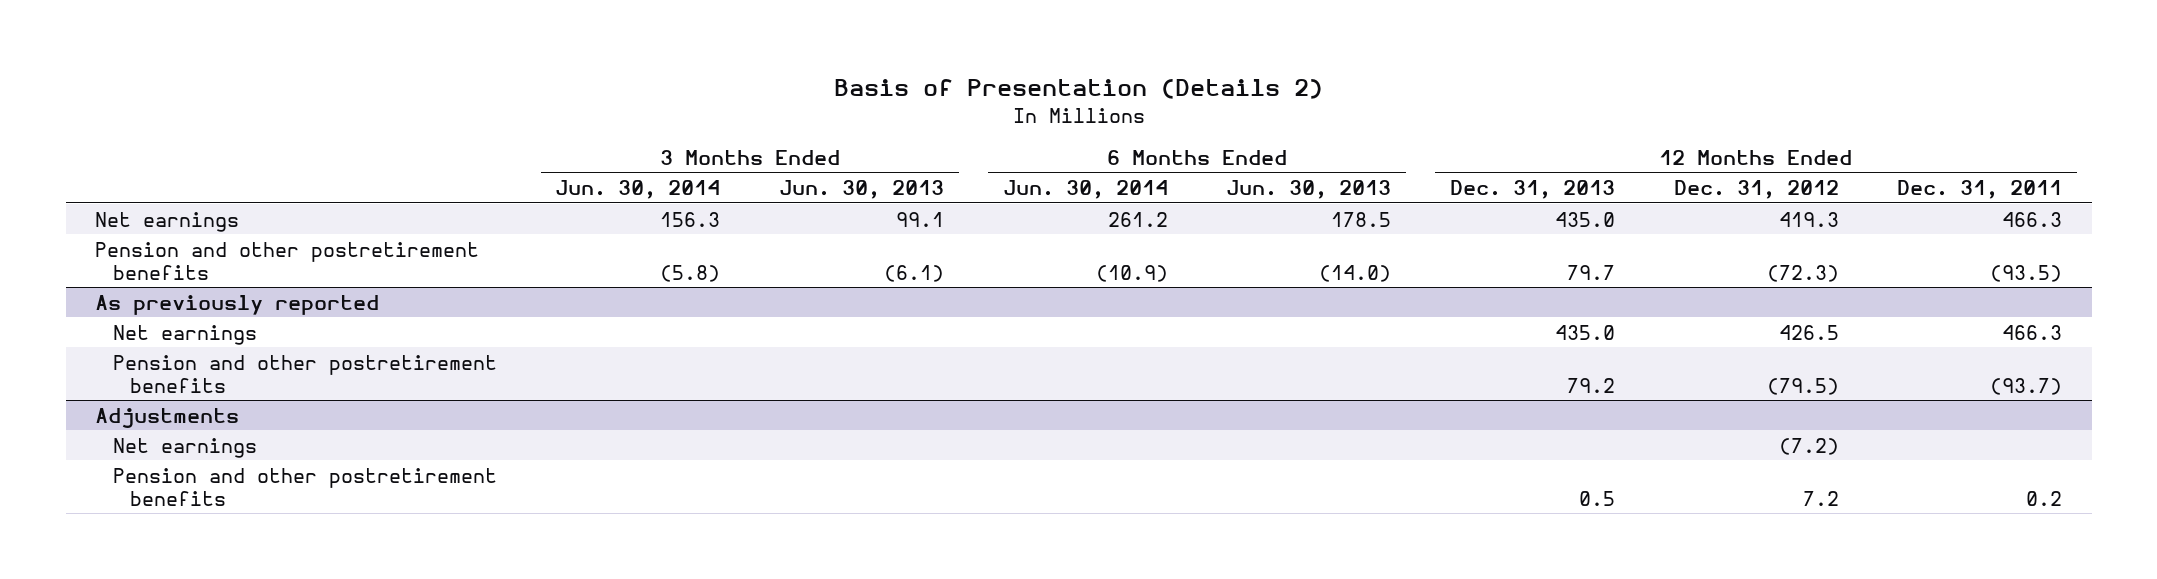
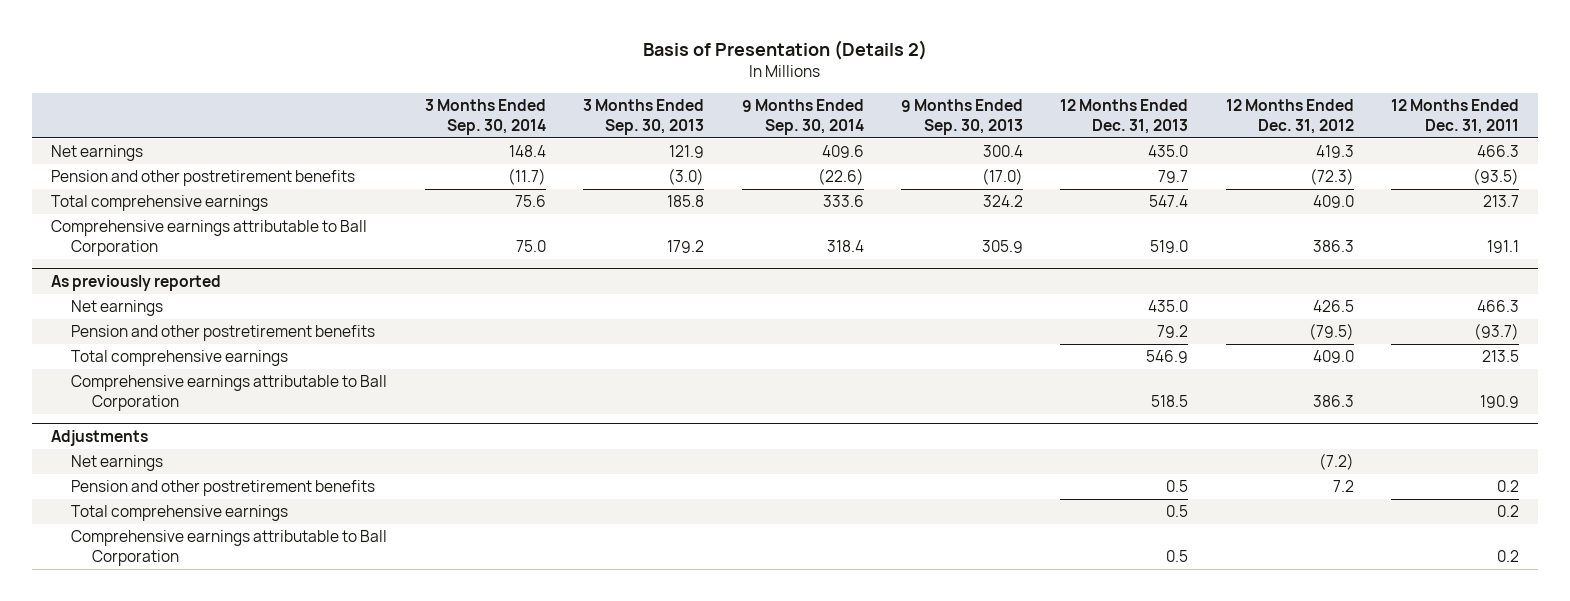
- | 3 Months Ended Jun. 30, 2014 | 3 Months Ended Jun. 30, 2013 | 6 Months Ended Jun. 30, 2014 | 6 Months Ended Jun. 30, 2013 | 12 Months Ended Dec. 31, 2013 | 12 Months Ended Dec. 31, 2012 | 12 Months Ended Dec. 31, 2011
+ | 3 Months Ended Sep. 30, 2014 | 3 Months Ended Sep. 30, 2013 | 9 Months Ended Sep. 30, 2014 | 9 Months Ended Sep. 30, 2013 | 12 Months Ended Dec. 31, 2013 | 12 Months Ended Dec. 31, 2012 | 12 Months Ended Dec. 31, 2011
+ Total comprehensive earnings | 75.6 | 185.8 | 333.6 | 324.2 | 547.4 | 409.0 | 213.7
+ Comprehensive earnings attributable to Ball Corporation | 75.0 | 179.2 | 318.4 | 305.9 | 519.0 | 386.3 | 191.1
@ As previously reported
+ Total comprehensive earnings | | | | | 546.9 | 409.0 | 213.5
+ Comprehensive earnings attributable to Ball Corporation | | | | | 518.5 | 386.3 | 190.9
@ Adjustments
+ Total comprehensive earnings | | | | | 0.5 | | 0.2
+ Comprehensive earnings attributable to Ball Corporation | | | | | 0.5 | | 0.2

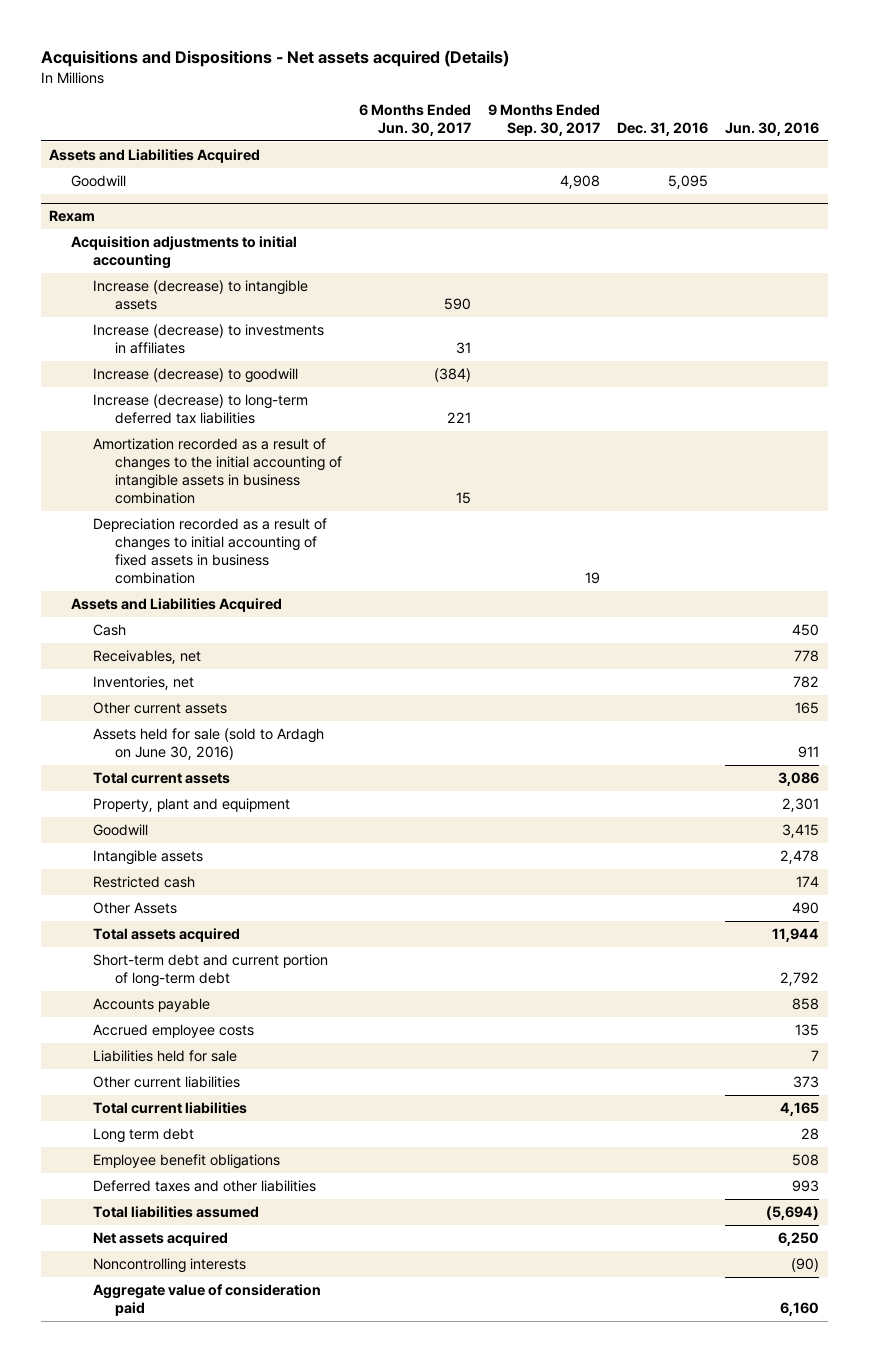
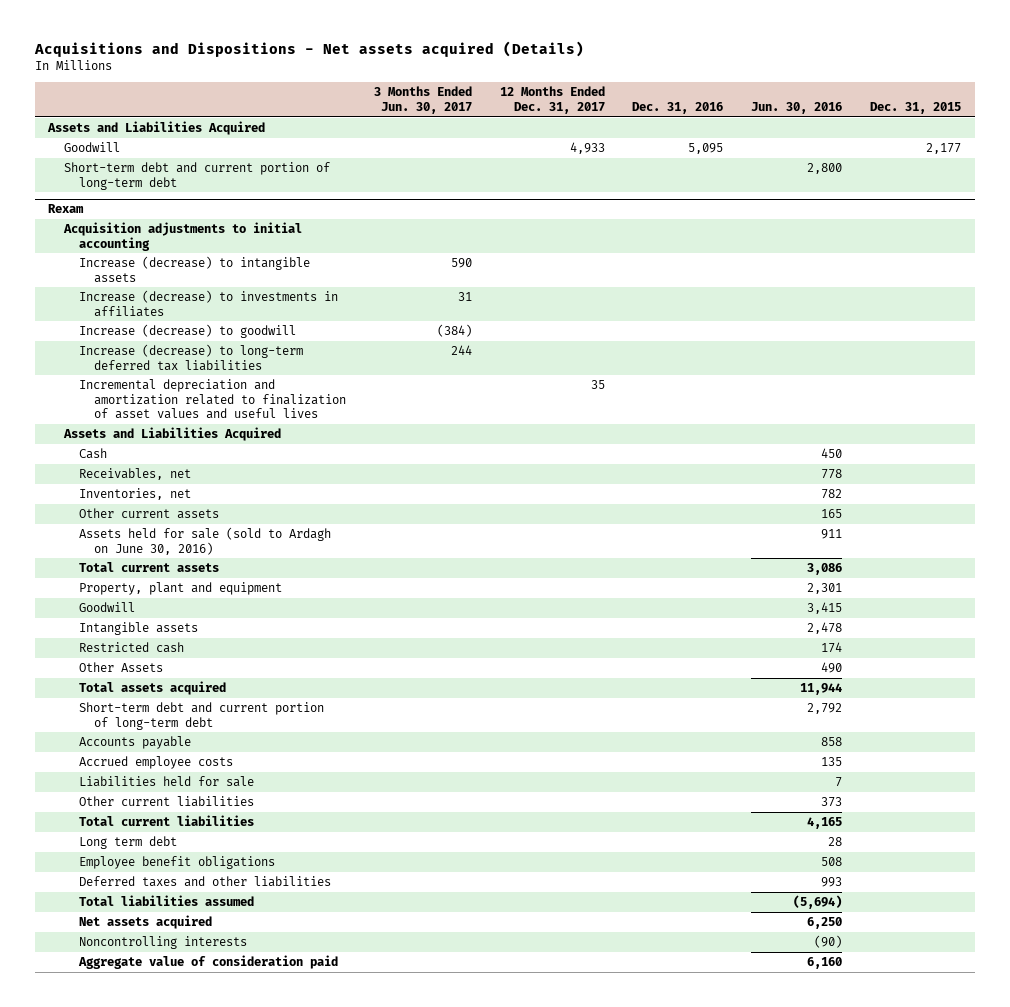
- | 6 Months Ended Jun. 30, 2017 | 9 Months Ended Sep. 30, 2017 | Dec. 31, 2016 | Jun. 30, 2016
+ | 3 Months Ended Jun. 30, 2017 | 12 Months Ended Dec. 31, 2017 | Dec. 31, 2016 | Jun. 30, 2016 | Dec. 31, 2015
+ Short-term debt and current portion of long-term debt | | | | 2,800 |
@ Rexam
- Amortization recorded as a result of changes to the initial accounting of intangible assets in business combination | 15 | | |
- Depreciation recorded as a result of changes to initial accounting of fixed assets in business combination | | 19 | |
+ Incremental depreciation and amortization related to finalization of asset values and useful lives | | 35 | | |

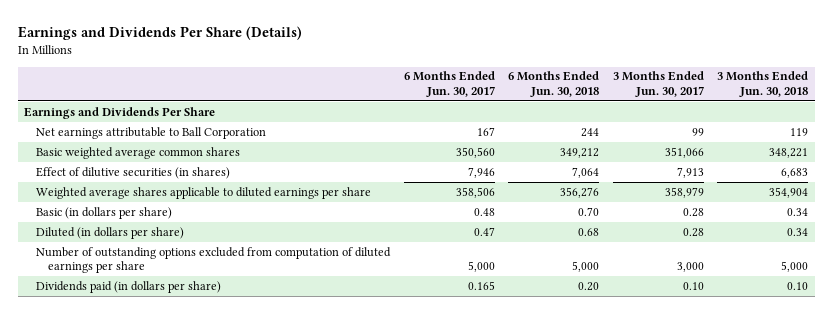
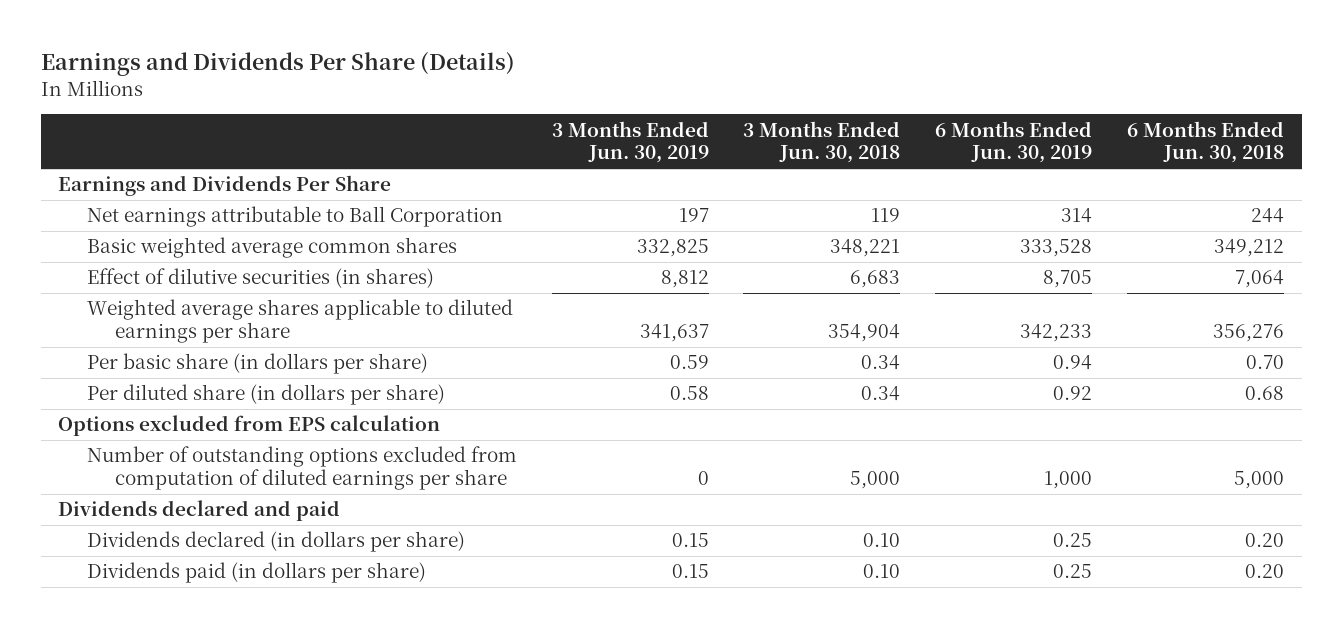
- | 6 Months Ended Jun. 30, 2017 | 6 Months Ended Jun. 30, 2018 | 3 Months Ended Jun. 30, 2017 | 3 Months Ended Jun. 30, 2018
+ | 3 Months Ended Jun. 30, 2019 | 3 Months Ended Jun. 30, 2018 | 6 Months Ended Jun. 30, 2019 | 6 Months Ended Jun. 30, 2018
- Basic (in dollars per share) | 0.48 | 0.70 | 0.28 | 0.34
- Diluted (in dollars per share) | 0.47 | 0.68 | 0.28 | 0.34
+ Per basic share (in dollars per share) | 0.59 | 0.34 | 0.94 | 0.70
+ Per diluted share (in dollars per share) | 0.58 | 0.34 | 0.92 | 0.68
+ Options excluded from EPS calculation
+ Dividends declared and paid
+ Dividends declared (in dollars per share) | 0.15 | 0.10 | 0.25 | 0.20

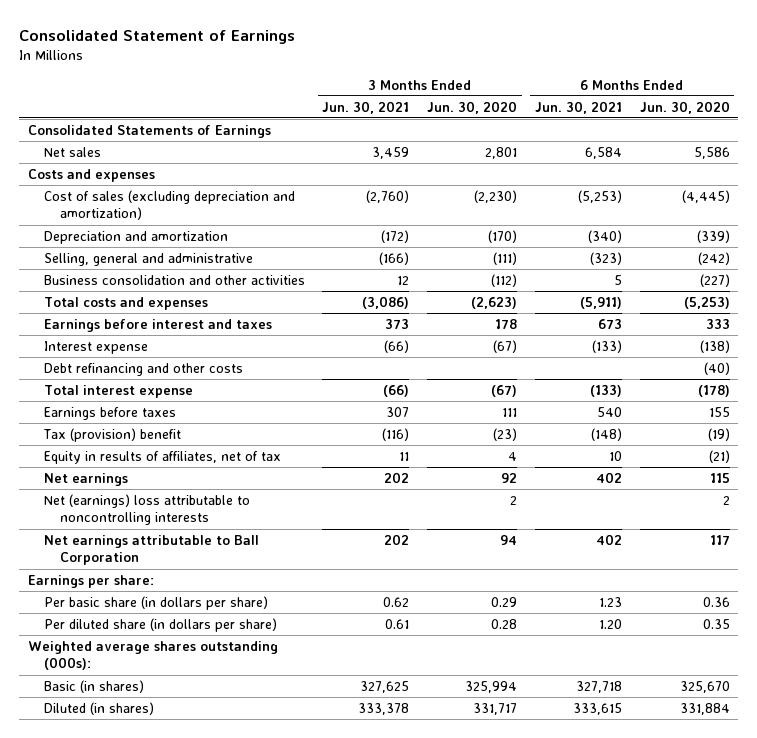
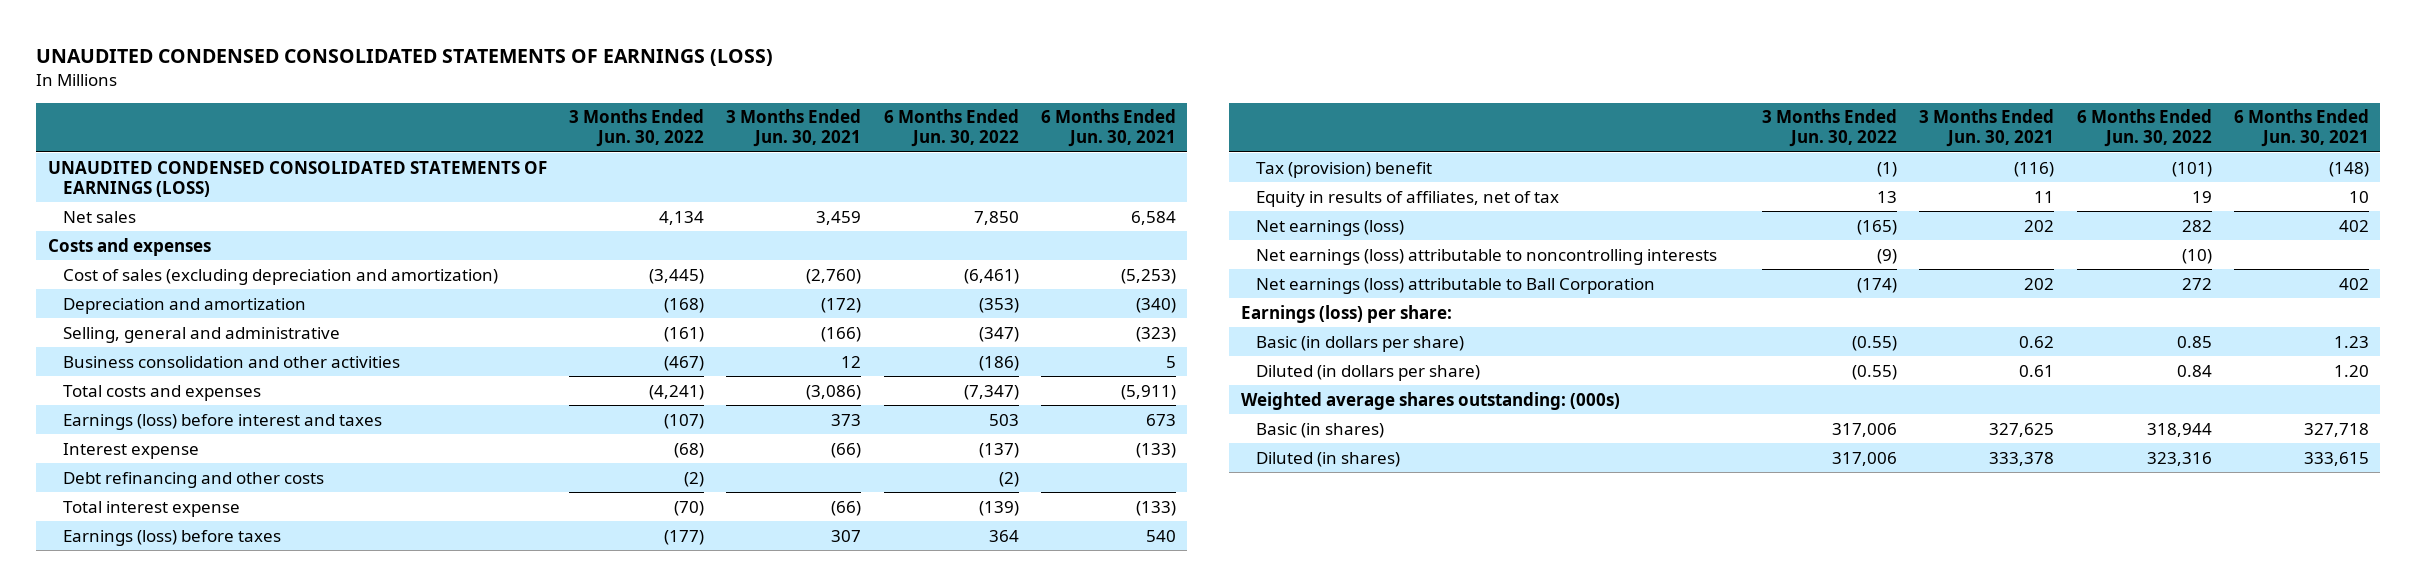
- Consolidated Statement of Earnings
+ UNAUDITED CONDENSED CONSOLIDATED STATEMENTS OF EARNINGS (LOSS)
- | 3 Months Ended Jun. 30, 2021 | 3 Months Ended Jun. 30, 2020 | 6 Months Ended Jun. 30, 2021 | 6 Months Ended Jun. 30, 2020
+ | 3 Months Ended Jun. 30, 2022 | 3 Months Ended Jun. 30, 2021 | 6 Months Ended Jun. 30, 2022 | 6 Months Ended Jun. 30, 2021
- Consolidated Statements of Earnings
+ UNAUDITED CONDENSED CONSOLIDATED STATEMENTS OF EARNINGS (LOSS)
- Earnings before interest and taxes | 373 | 178 | 673 | 333
+ Earnings (loss) before interest and taxes | (107) | 373 | 503 | 673
- Earnings before taxes | 307 | 111 | 540 | 155
+ Earnings (loss) before taxes | (177) | 307 | 364 | 540
- Net earnings | 202 | 92 | 402 | 115
- Net (earnings) loss attributable to noncontrolling interests | | 2 | | 2
- Net earnings attributable to Ball Corporation | 202 | 94 | 402 | 117
- Earnings per share:
- Per basic share (in dollars per share) | 0.62 | 0.29 | 1.23 | 0.36
- Per diluted share (in dollars per share) | 0.61 | 0.28 | 1.20 | 0.35
- Weighted average shares outstanding (000s):
+ Net earnings (loss) | (165) | 202 | 282 | 402
+ Net earnings (loss) attributable to noncontrolling interests | (9) | | (10) |
+ Net earnings (loss) attributable to Ball Corporation | (174) | 202 | 272 | 402
+ Earnings (loss) per share:
+ Basic (in dollars per share) | (0.55) | 0.62 | 0.85 | 1.23
+ Diluted (in dollars per share) | (0.55) | 0.61 | 0.84 | 1.20
+ Weighted average shares outstanding: (000s)

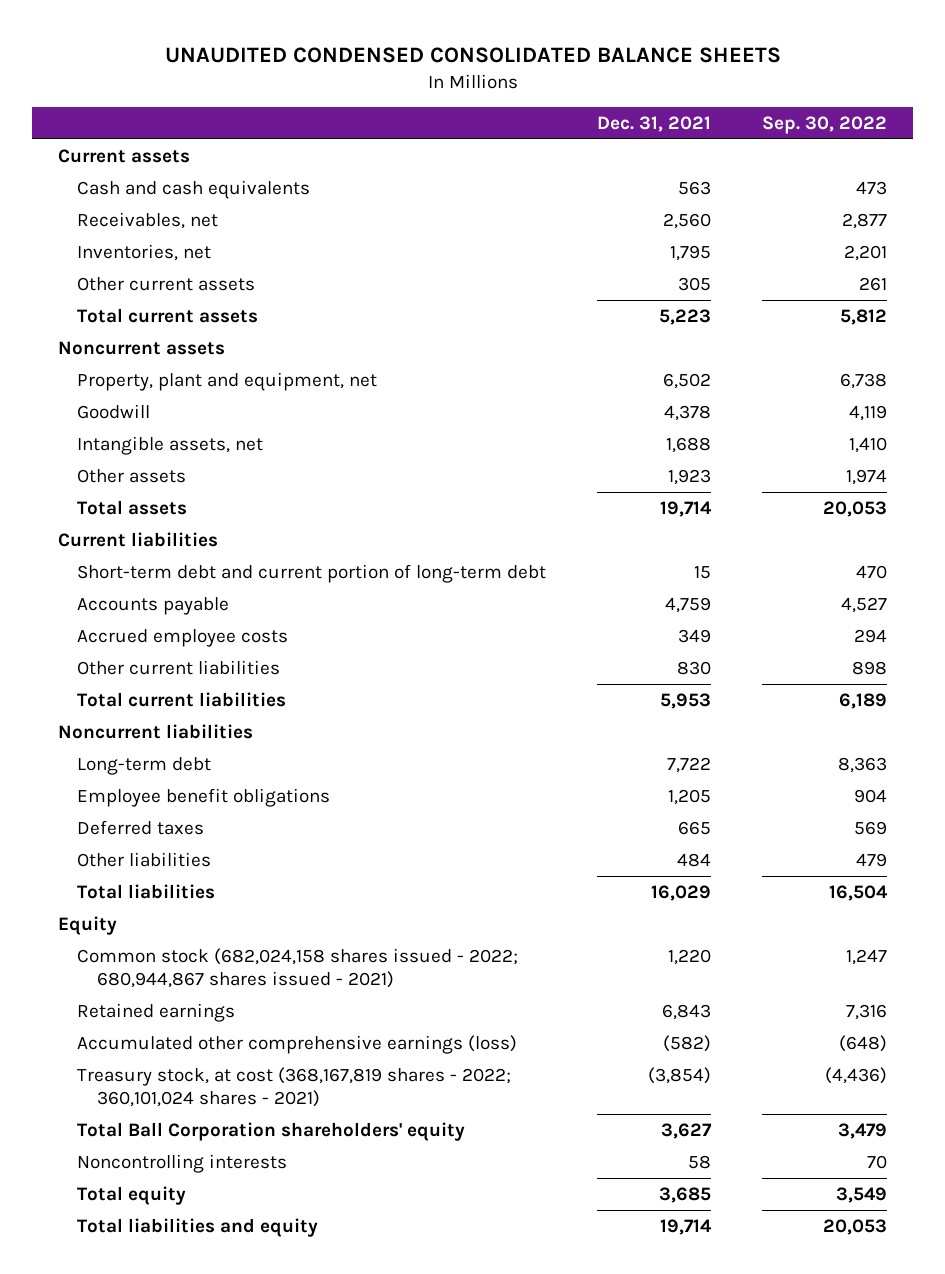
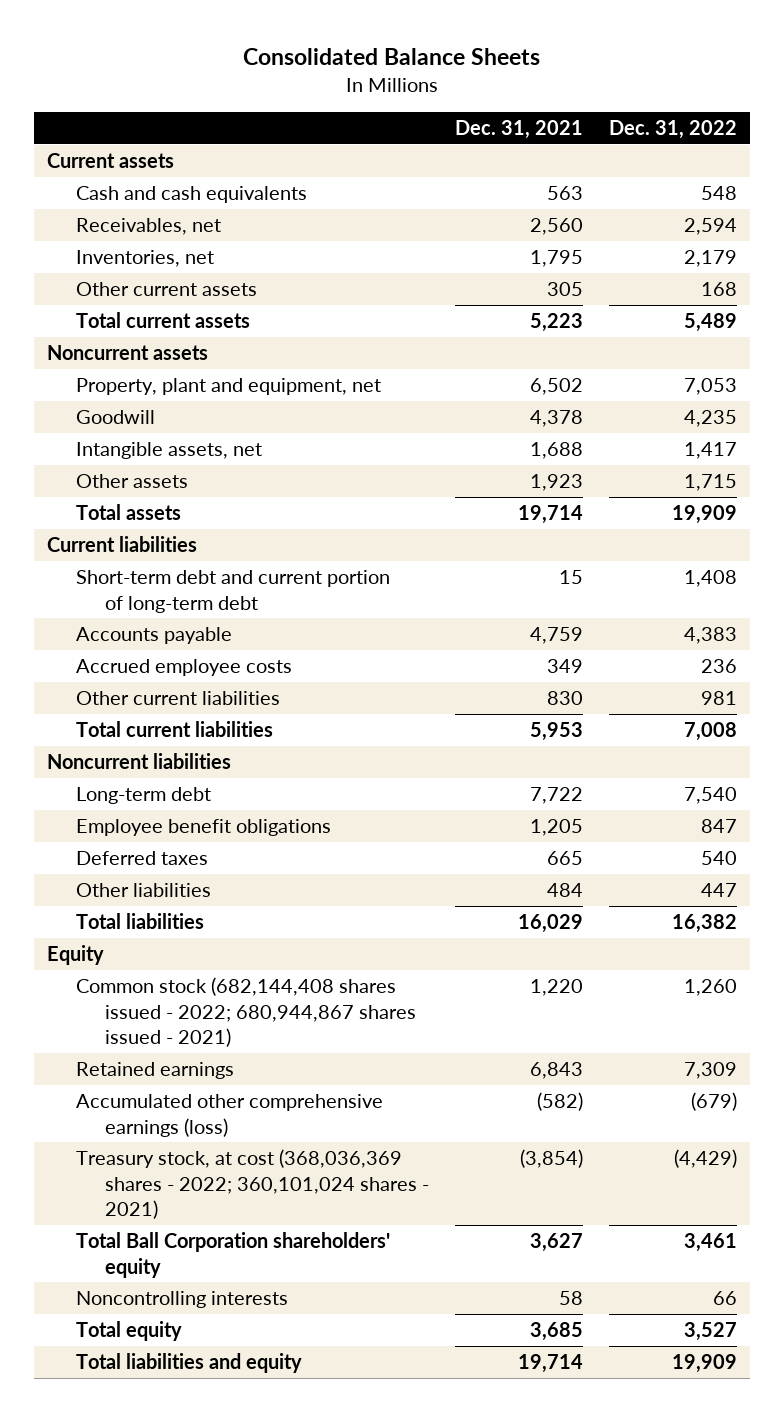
- UNAUDITED CONDENSED CONSOLIDATED BALANCE SHEETS
+ Consolidated Balance Sheets
- | Dec. 31, 2021 | Sep. 30, 2022
+ | Dec. 31, 2021 | Dec. 31, 2022
- Common stock (682,024,158 shares issued - 2022; 680,944,867 shares issued - 2021) | 1,220 | 1,247
+ Common stock (682,144,408 shares issued - 2022; 680,944,867 shares issued - 2021) | 1,220 | 1,260
- Treasury stock, at cost (368,167,819 shares - 2022; 360,101,024 shares - 2021) | (3,854) | (4,436)
+ Treasury stock, at cost (368,036,369 shares - 2022; 360,101,024 shares - 2021) | (3,854) | (4,429)

